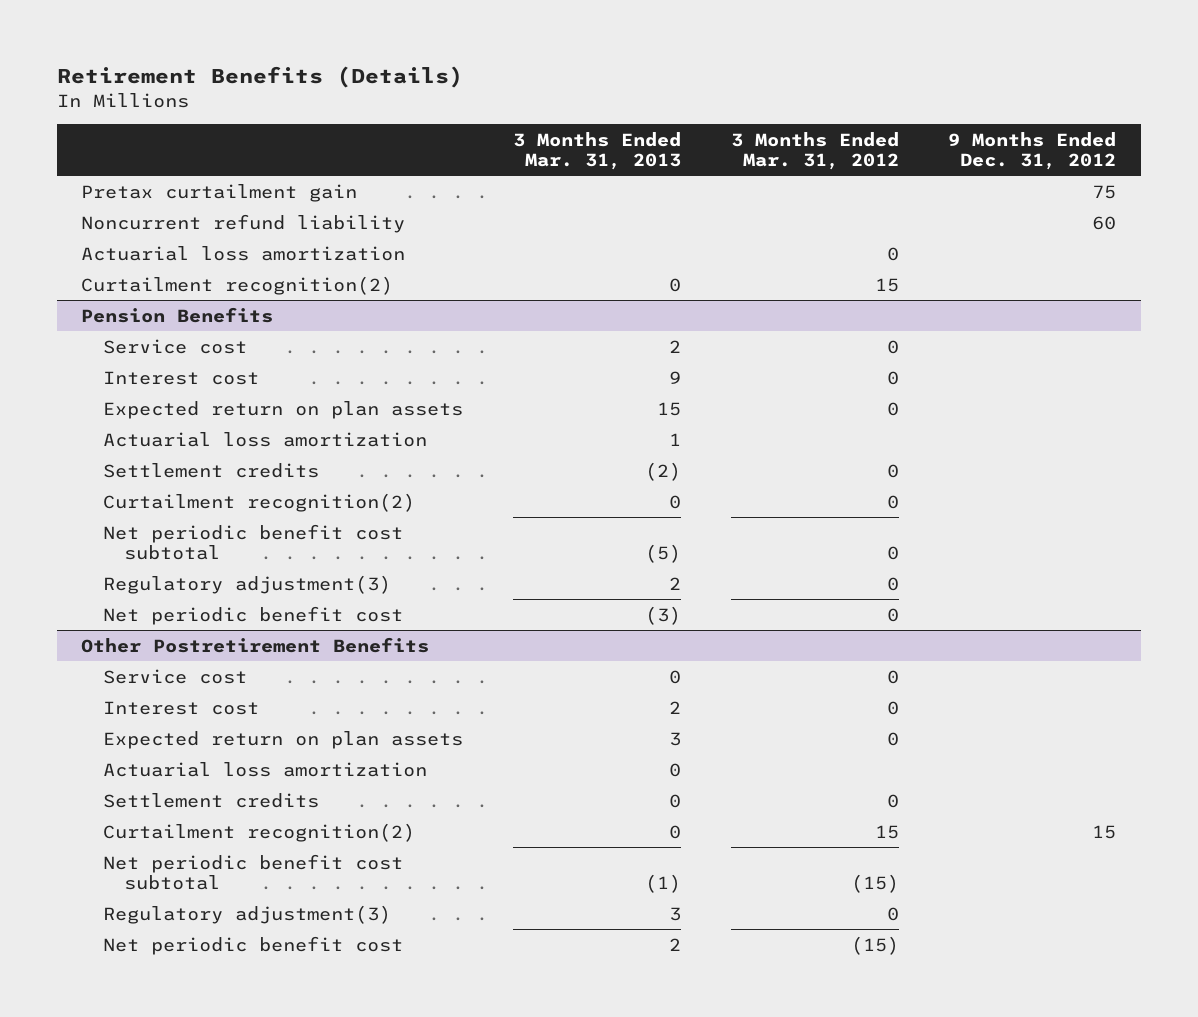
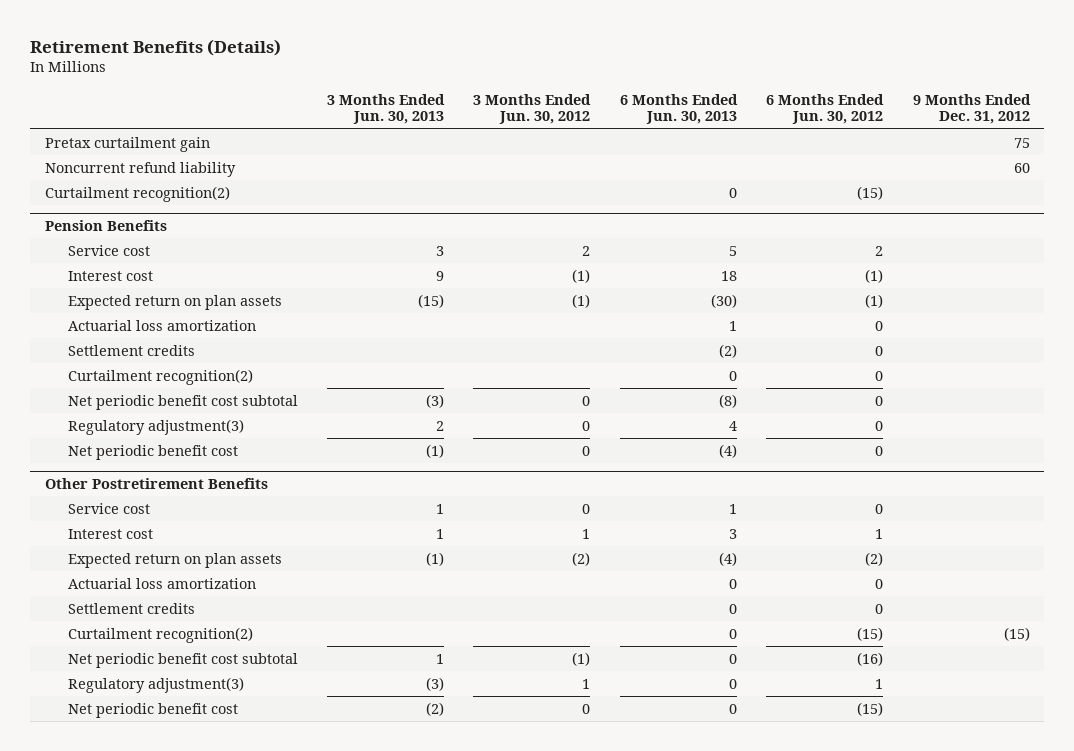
- | 3 Months Ended Mar. 31, 2013 | 3 Months Ended Mar. 31, 2012 | 9 Months Ended Dec. 31, 2012
+ | 3 Months Ended Jun. 30, 2013 | 3 Months Ended Jun. 30, 2012 | 6 Months Ended Jun. 30, 2013 | 6 Months Ended Jun. 30, 2012 | 9 Months Ended Dec. 31, 2012
- Actuarial loss amortization | | 0 |
@ Other Postretirement Benefits
- Curtailment recognition(2) | 0 | 15 | 15
+ Curtailment recognition(2) | | | 0 | (15) | (15)

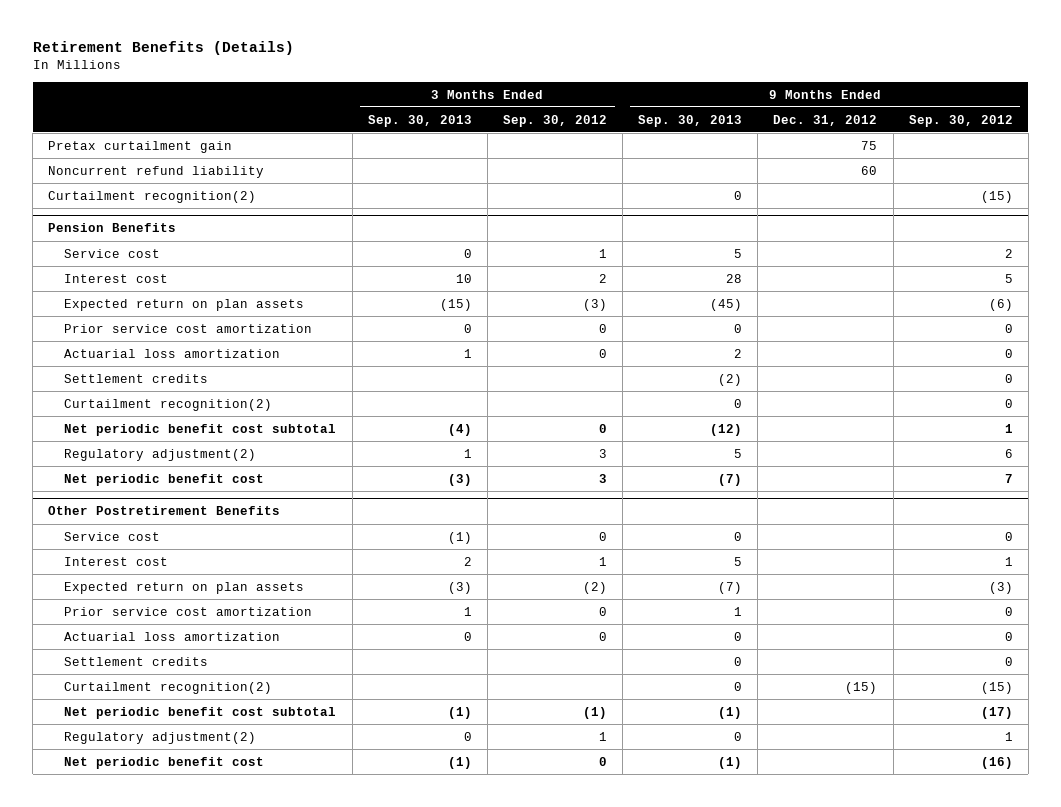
- | 3 Months Ended Jun. 30, 2013 | 3 Months Ended Jun. 30, 2012 | 6 Months Ended Jun. 30, 2013 | 6 Months Ended Jun. 30, 2012 | 9 Months Ended Dec. 31, 2012
+ | 3 Months Ended Sep. 30, 2013 | 3 Months Ended Sep. 30, 2012 | 9 Months Ended Sep. 30, 2013 | 9 Months Ended Dec. 31, 2012 | 9 Months Ended Sep. 30, 2012
@ Pension Benefits
+ Prior service cost amortization | 0 | 0 | 0 | | 0
- Regulatory adjustment(3) | 2 | 0 | 4 | 0 |
+ Regulatory adjustment(2) | 1 | 3 | 5 | | 6
@ Other Postretirement Benefits
+ Prior service cost amortization | 1 | 0 | 1 | | 0
- Regulatory adjustment(3) | (3) | 1 | 0 | 1 |
+ Regulatory adjustment(2) | 0 | 1 | 0 | | 1

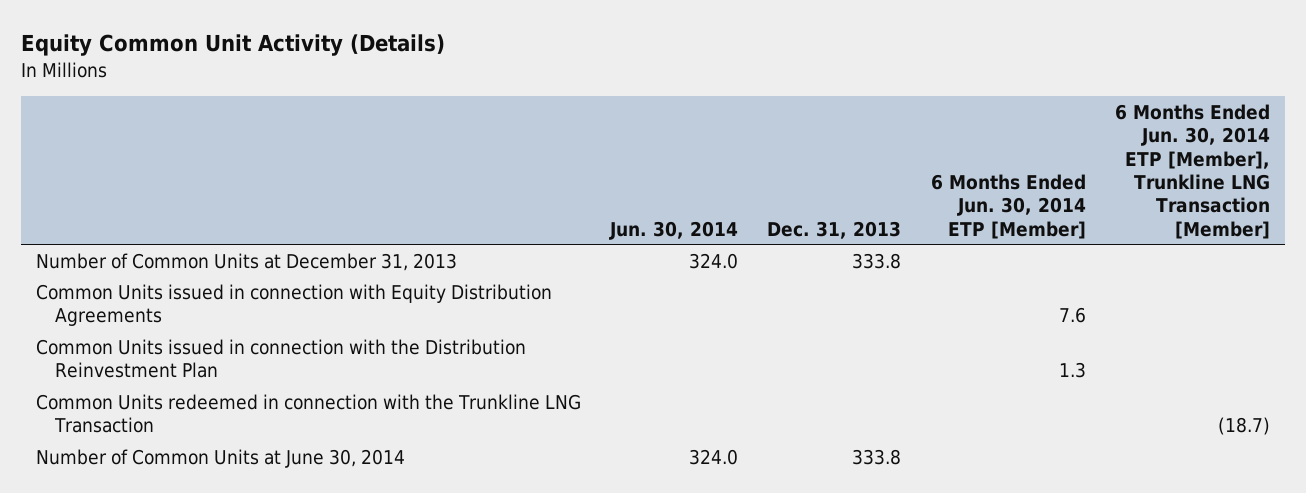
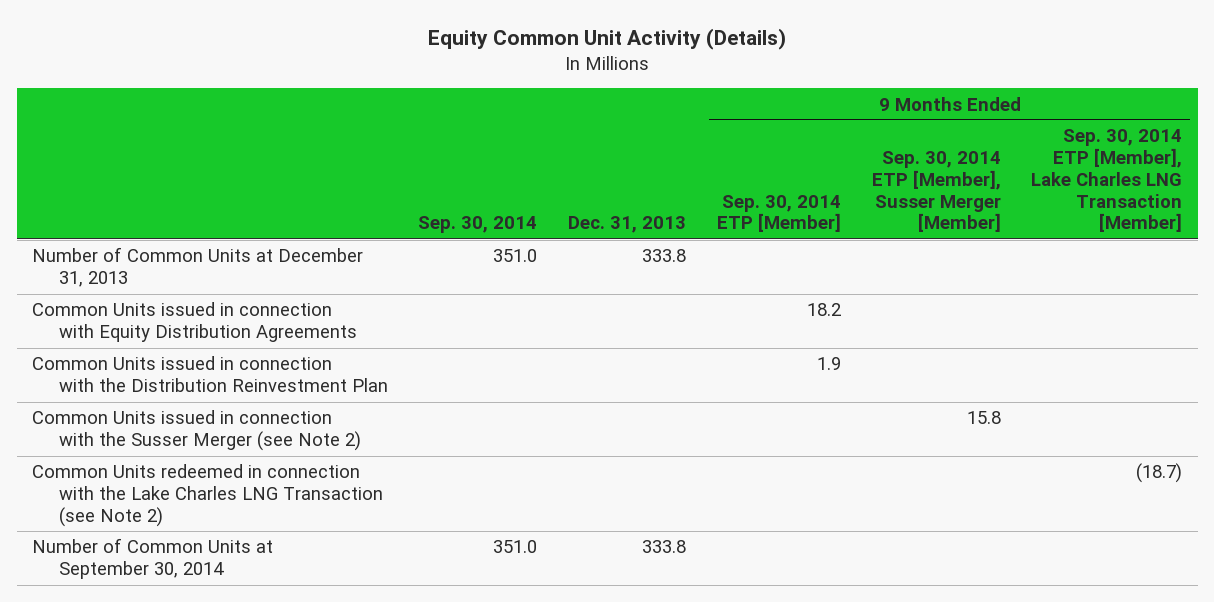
- | Jun. 30, 2014 | Dec. 31, 2013 | 6 Months Ended Jun. 30, 2014 ETP [Member] | 6 Months Ended Jun. 30, 2014 ETP [Member], Trunkline LNG Transaction [Member]
+ | Sep. 30, 2014 | Dec. 31, 2013 | 9 Months Ended Sep. 30, 2014 ETP [Member] | 9 Months Ended Sep. 30, 2014 ETP [Member], Susser Merger [Member] | 9 Months Ended Sep. 30, 2014 ETP [Member], Lake Charles LNG Transaction [Member]
- Common Units redeemed in connection with the Trunkline LNG Transaction | | | | (18.7)
- Number of Common Units at June 30, 2014 | 324.0 | 333.8 | |
+ Common Units issued in connection with the Susser Merger (see Note 2) | | | | 15.8 |
+ Common Units redeemed in connection with the Lake Charles LNG Transaction (see Note 2) | | | | | (18.7)
+ Number of Common Units at September 30, 2014 | 351.0 | 333.8 | | |

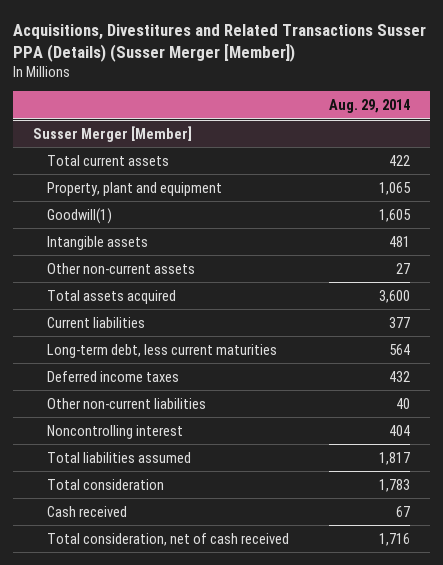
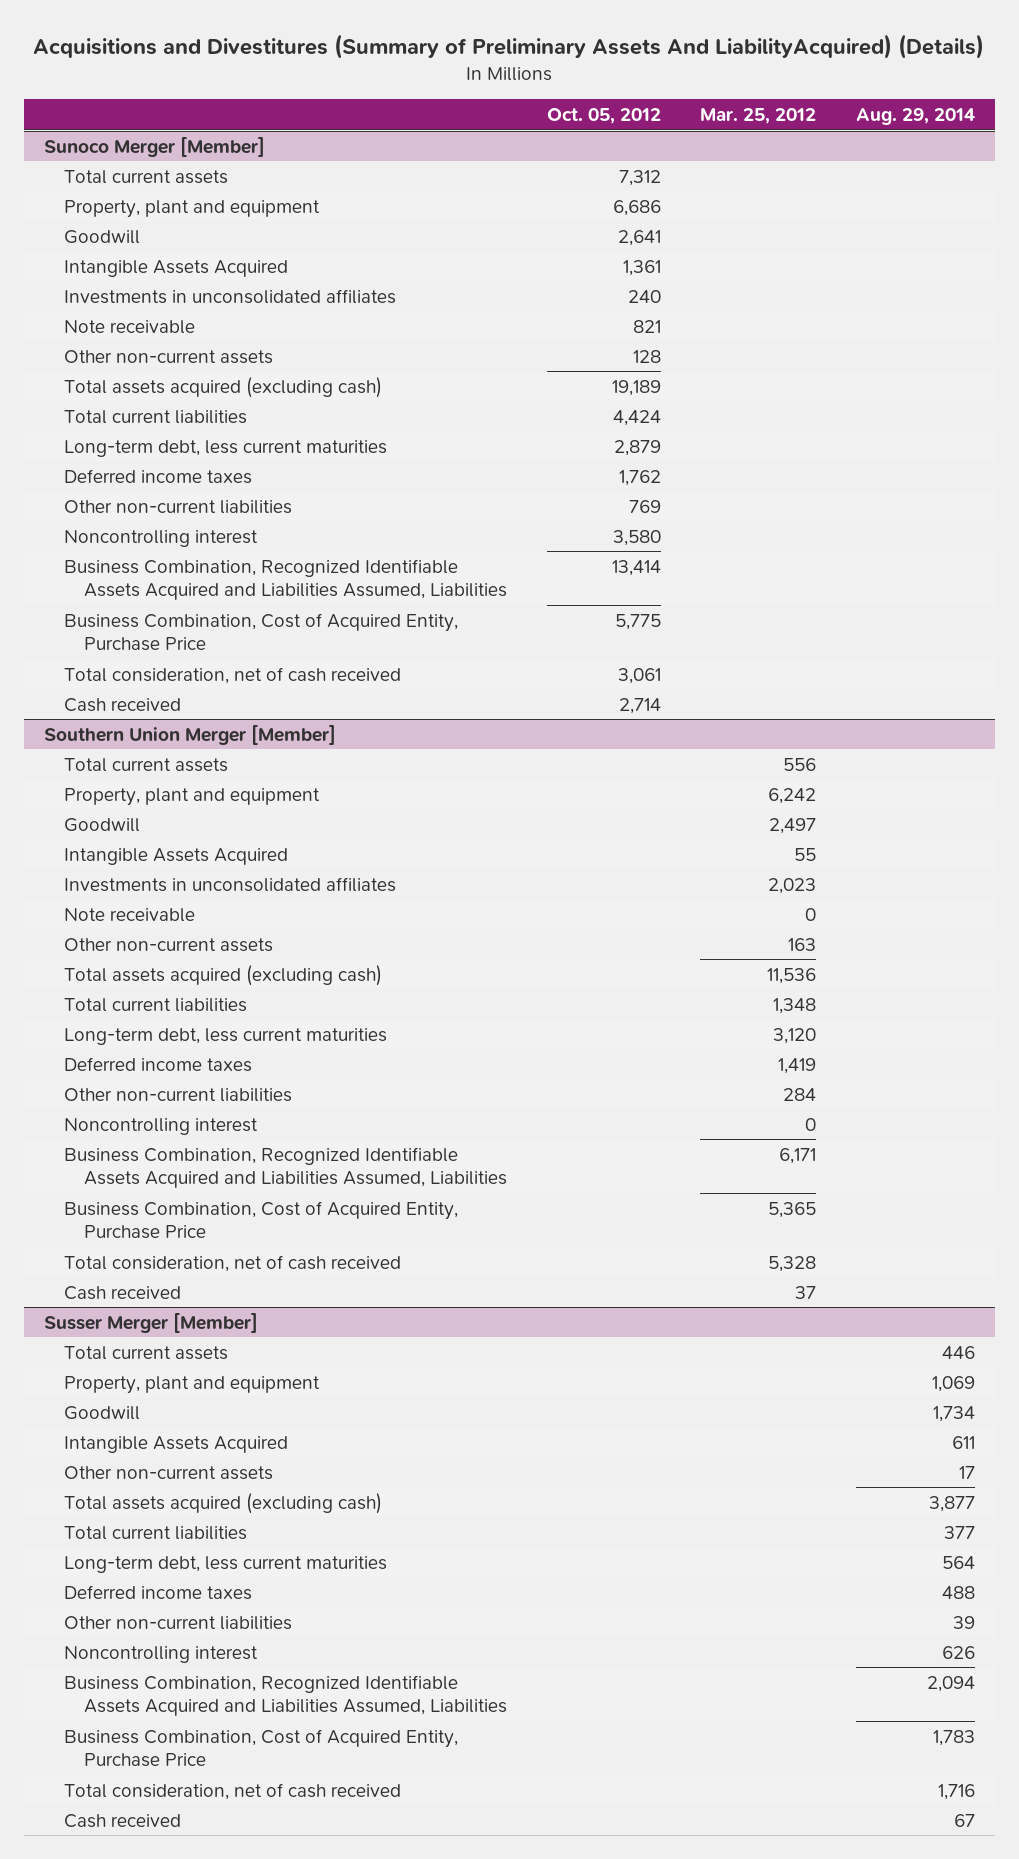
- Acquisitions, Divestitures and Related Transactions Susser PPA (Details) (Susser Merger [Member])
+ Acquisitions and Divestitures (Summary of Preliminary Assets And LiabilityAcquired) (Details)
- | Aug. 29, 2014
+ | Oct. 05, 2012 | Mar. 25, 2012 | Aug. 29, 2014
+ Sunoco Merger [Member]
+ Total current assets | 7,312 | |
+ Property, plant and equipment | 6,686 | |
+ Goodwill | 2,641 | |
+ Intangible Assets Acquired | 1,361 | |
+ Investments in unconsolidated affiliates | 240 | |
+ Note receivable | 821 | |
+ Other non-current assets | 128 | |
+ Total assets acquired (excluding cash) | 19,189 | |
+ Total current liabilities | 4,424 | |
+ Long-term debt, less current maturities | 2,879 | |
+ Deferred income taxes | 1,762 | |
+ Other non-current liabilities | 769 | |
+ Noncontrolling interest | 3,580 | |
+ Business Combination, Recognized Identifiable Assets Acquired and Liabilities Assumed, Liabilities | 13,414 | |
+ Business Combination, Cost of Acquired Entity, Purchase Price | 5,775 | |
+ Total consideration, net of cash received | 3,061 | |
+ Cash received | 2,714 | |
+ Southern Union Merger [Member]
+ Total current assets | | 556 |
+ Property, plant and equipment | | 6,242 |
+ Goodwill | | 2,497 |
+ Intangible Assets Acquired | | 55 |
+ Investments in unconsolidated affiliates | | 2,023 |
+ Note receivable | | 0 |
+ Other non-current assets | | 163 |
+ Total assets acquired (excluding cash) | | 11,536 |
+ Total current liabilities | | 1,348 |
+ Long-term debt, less current maturities | | 3,120 |
+ Deferred income taxes | | 1,419 |
+ Other non-current liabilities | | 284 |
+ Noncontrolling interest | | 0 |
+ Business Combination, Recognized Identifiable Assets Acquired and Liabilities Assumed, Liabilities | | 6,171 |
+ Business Combination, Cost of Acquired Entity, Purchase Price | | 5,365 |
+ Total consideration, net of cash received | | 5,328 |
+ Cash received | | 37 |
@ Susser Merger [Member]
- Total current assets | 422
- Property, plant and equipment | 1,065
- Goodwill(1) | 1,605
- Intangible assets | 481
- Other non-current assets | 27
- Total assets acquired | 3,600
- Current liabilities | 377
+ Total current assets | | | 446
+ Property, plant and equipment | | | 1,069
+ Goodwill | | | 1,734
+ Intangible Assets Acquired | | | 611
+ Other non-current assets | | | 17
+ Total assets acquired (excluding cash) | | | 3,877
+ Total current liabilities | | | 377
- Deferred income taxes | 432
- Other non-current liabilities | 40
- Noncontrolling interest | 404
- Total liabilities assumed | 1,817
- Total consideration | 1,783
+ Deferred income taxes | | | 488
+ Other non-current liabilities | | | 39
+ Noncontrolling interest | | | 626
+ Business Combination, Recognized Identifiable Assets Acquired and Liabilities Assumed, Liabilities | | | 2,094
+ Business Combination, Cost of Acquired Entity, Purchase Price | | | 1,783
moved down: Cash received | | | 67

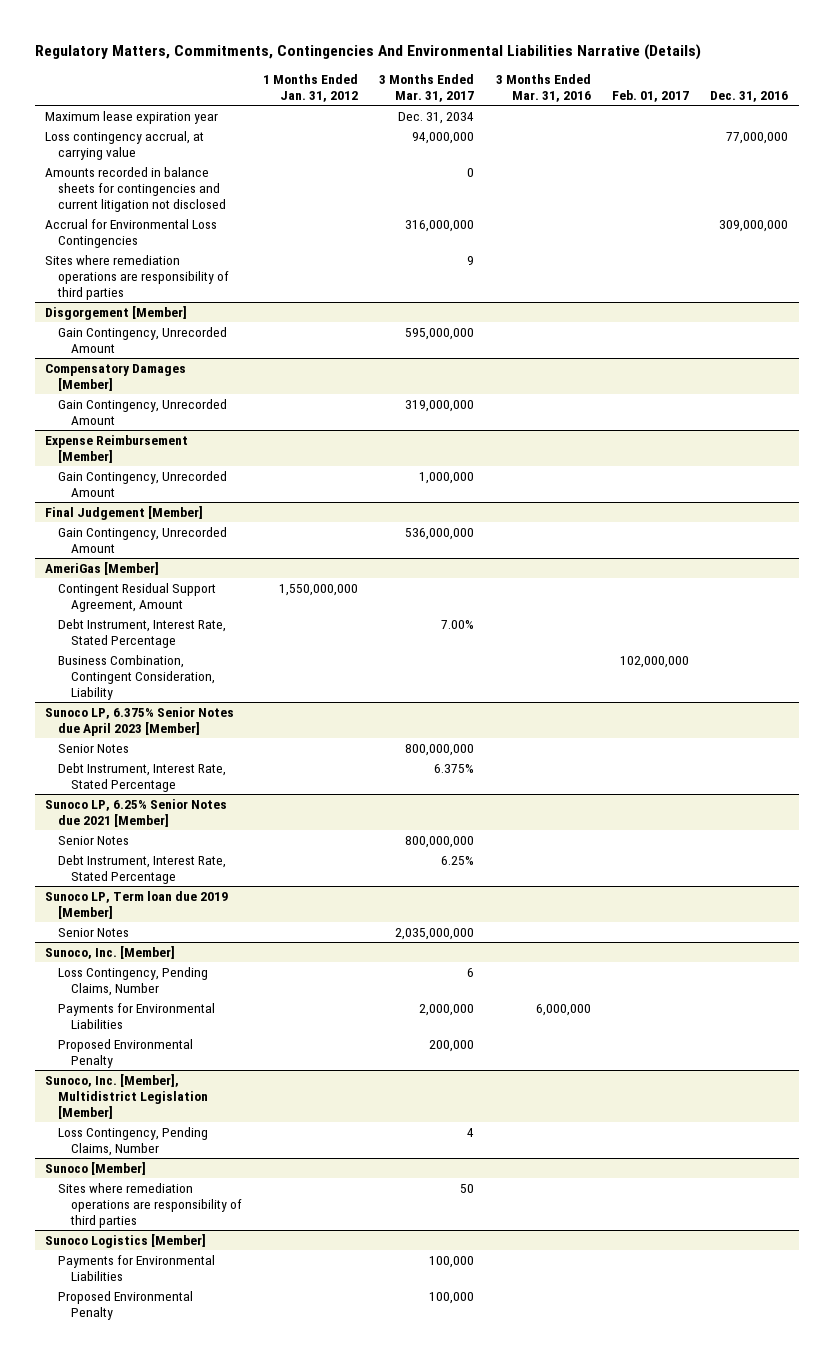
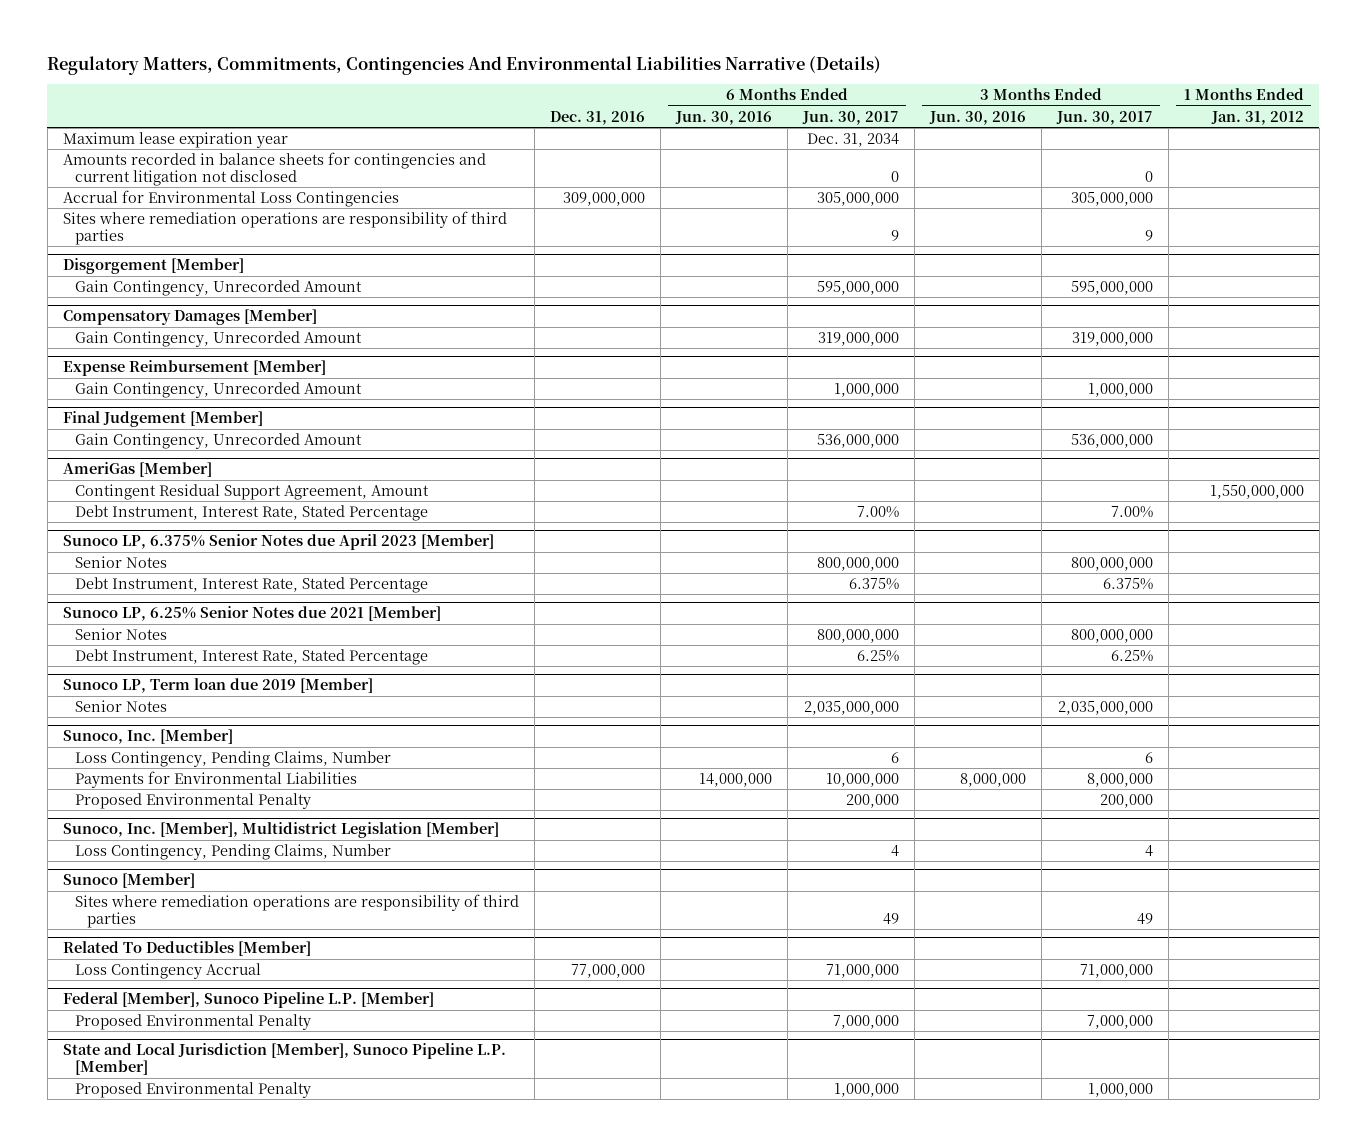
- | 1 Months Ended Jan. 31, 2012 | 3 Months Ended Mar. 31, 2017 | 3 Months Ended Mar. 31, 2016 | Feb. 01, 2017 | Dec. 31, 2016
+ | Dec. 31, 2016 | 6 Months Ended Jun. 30, 2016 | 6 Months Ended Jun. 30, 2017 | 3 Months Ended Jun. 30, 2016 | 3 Months Ended Jun. 30, 2017 | 1 Months Ended Jan. 31, 2012
- Loss contingency accrual, at carrying value | | 94,000,000 | | | 77,000,000
@ AmeriGas [Member]
- Business Combination, Contingent Consideration, Liability | | | | 102,000,000 |
- Sunoco Logistics [Member]
- Payments for Environmental Liabilities | | 100,000 | | |
- Proposed Environmental Penalty | | 100,000 | | |
+ Related To Deductibles [Member]
+ Loss Contingency Accrual | 77,000,000 | | 71,000,000 | | 71,000,000 |
+ Federal [Member], Sunoco Pipeline L.P. [Member]
+ Proposed Environmental Penalty | | | 7,000,000 | | 7,000,000 |
+ State and Local Jurisdiction [Member], Sunoco Pipeline L.P. [Member]
+ Proposed Environmental Penalty | | | 1,000,000 | | 1,000,000 |

